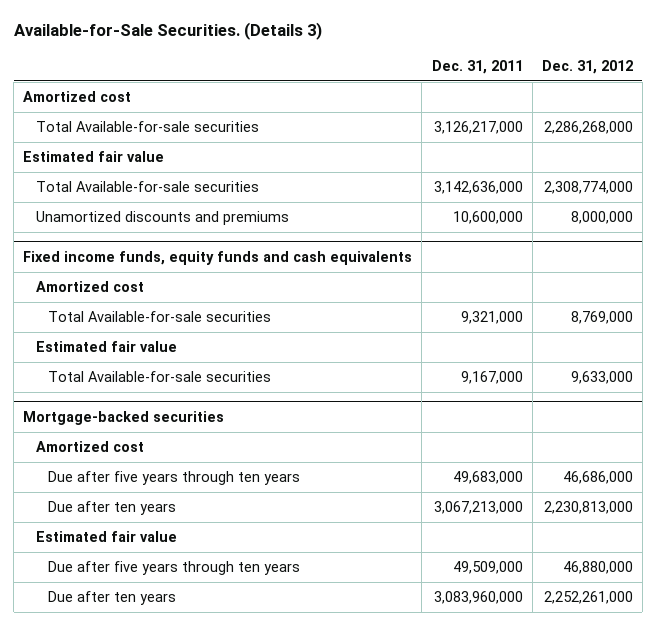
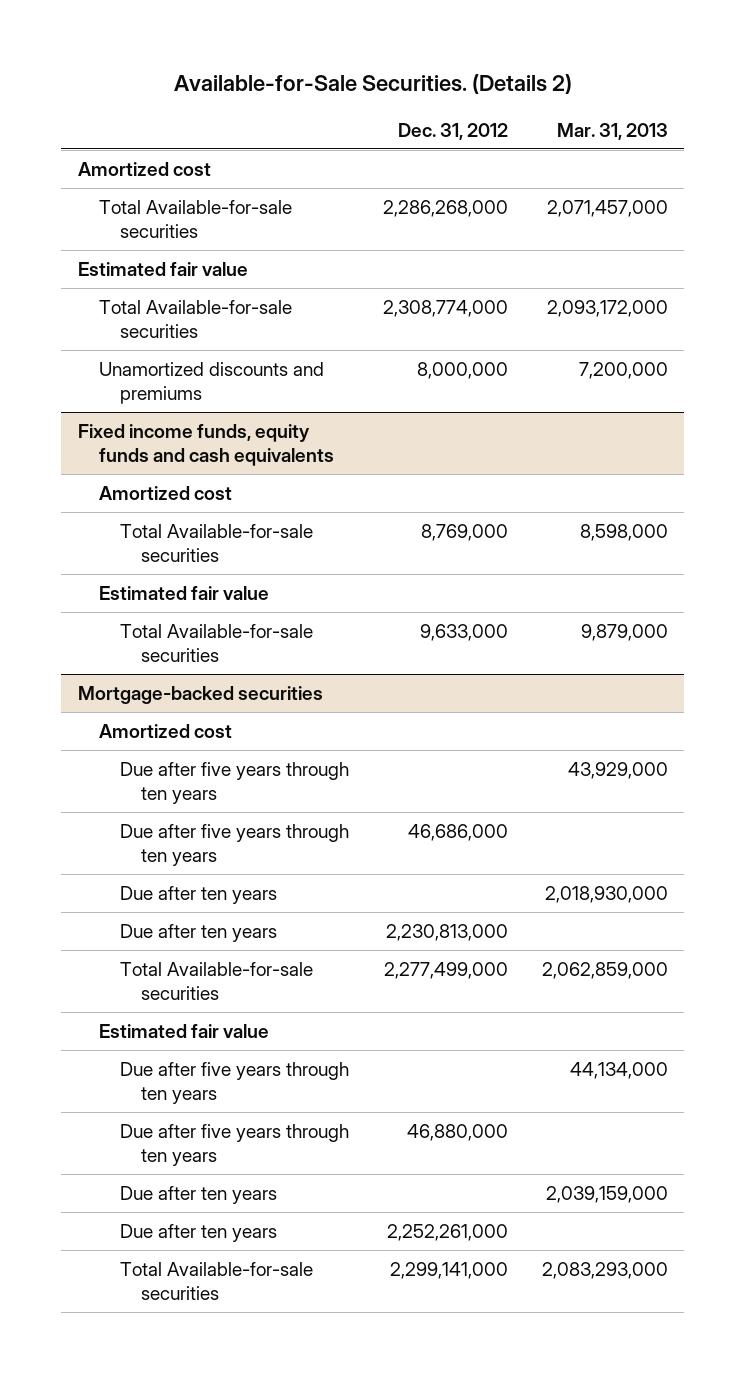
- Available-for-Sale Securities. (Details 3)
+ Available-for-Sale Securities. (Details 2)
- | Dec. 31, 2011 | Dec. 31, 2012
+ | Dec. 31, 2012 | Mar. 31, 2013
@ Mortgage-backed securities
+ Due after five years through ten years | | 43,929,000
+ Due after ten years | | 2,018,930,000
+ Total Available-for-sale securities | 2,277,499,000 | 2,062,859,000
+ Due after five years through ten years | | 44,134,000
+ Due after ten years | | 2,039,159,000
+ Total Available-for-sale securities | 2,299,141,000 | 2,083,293,000

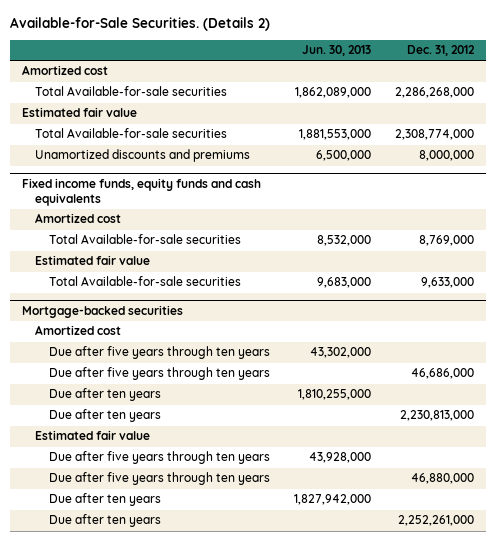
- | Dec. 31, 2012 | Mar. 31, 2013
+ | Jun. 30, 2013 | Dec. 31, 2012
@ Mortgage-backed securities
- Total Available-for-sale securities | 2,277,499,000 | 2,062,859,000
- Total Available-for-sale securities | 2,299,141,000 | 2,083,293,000

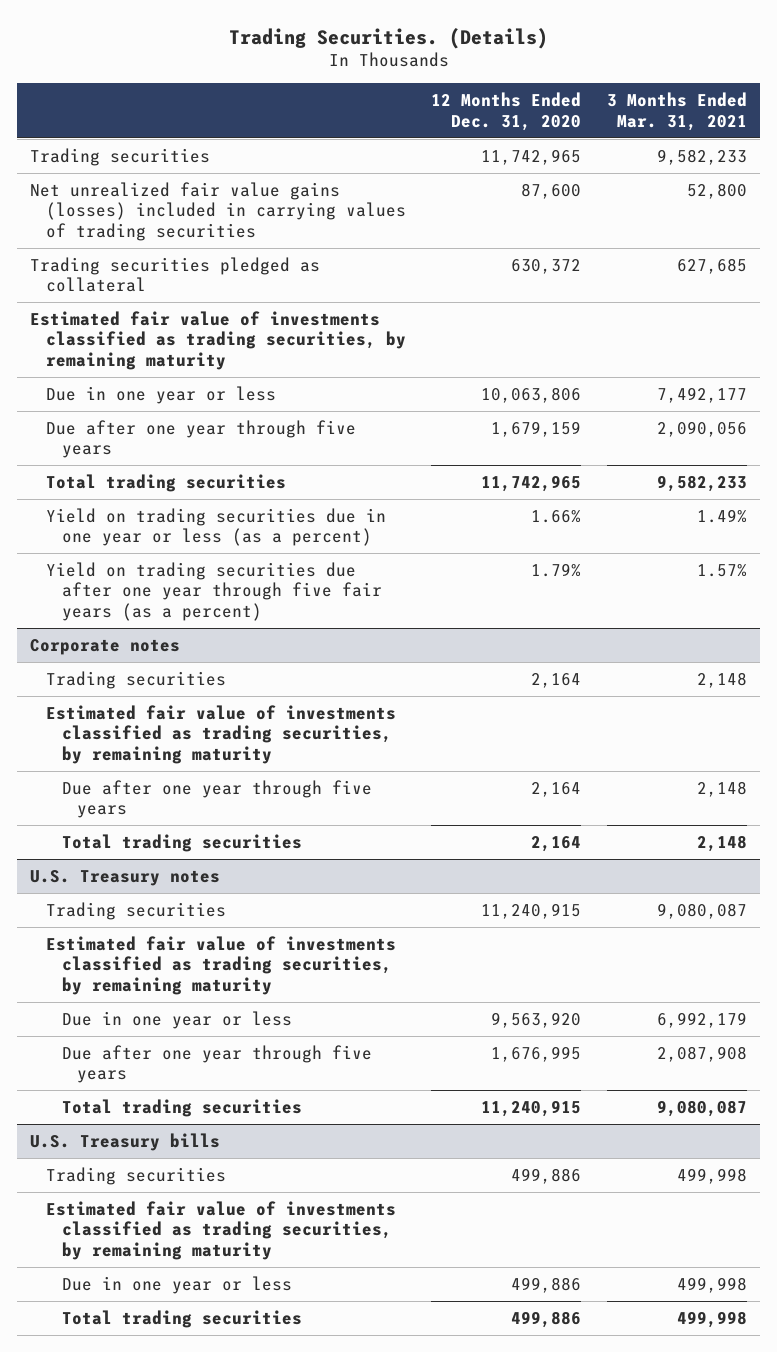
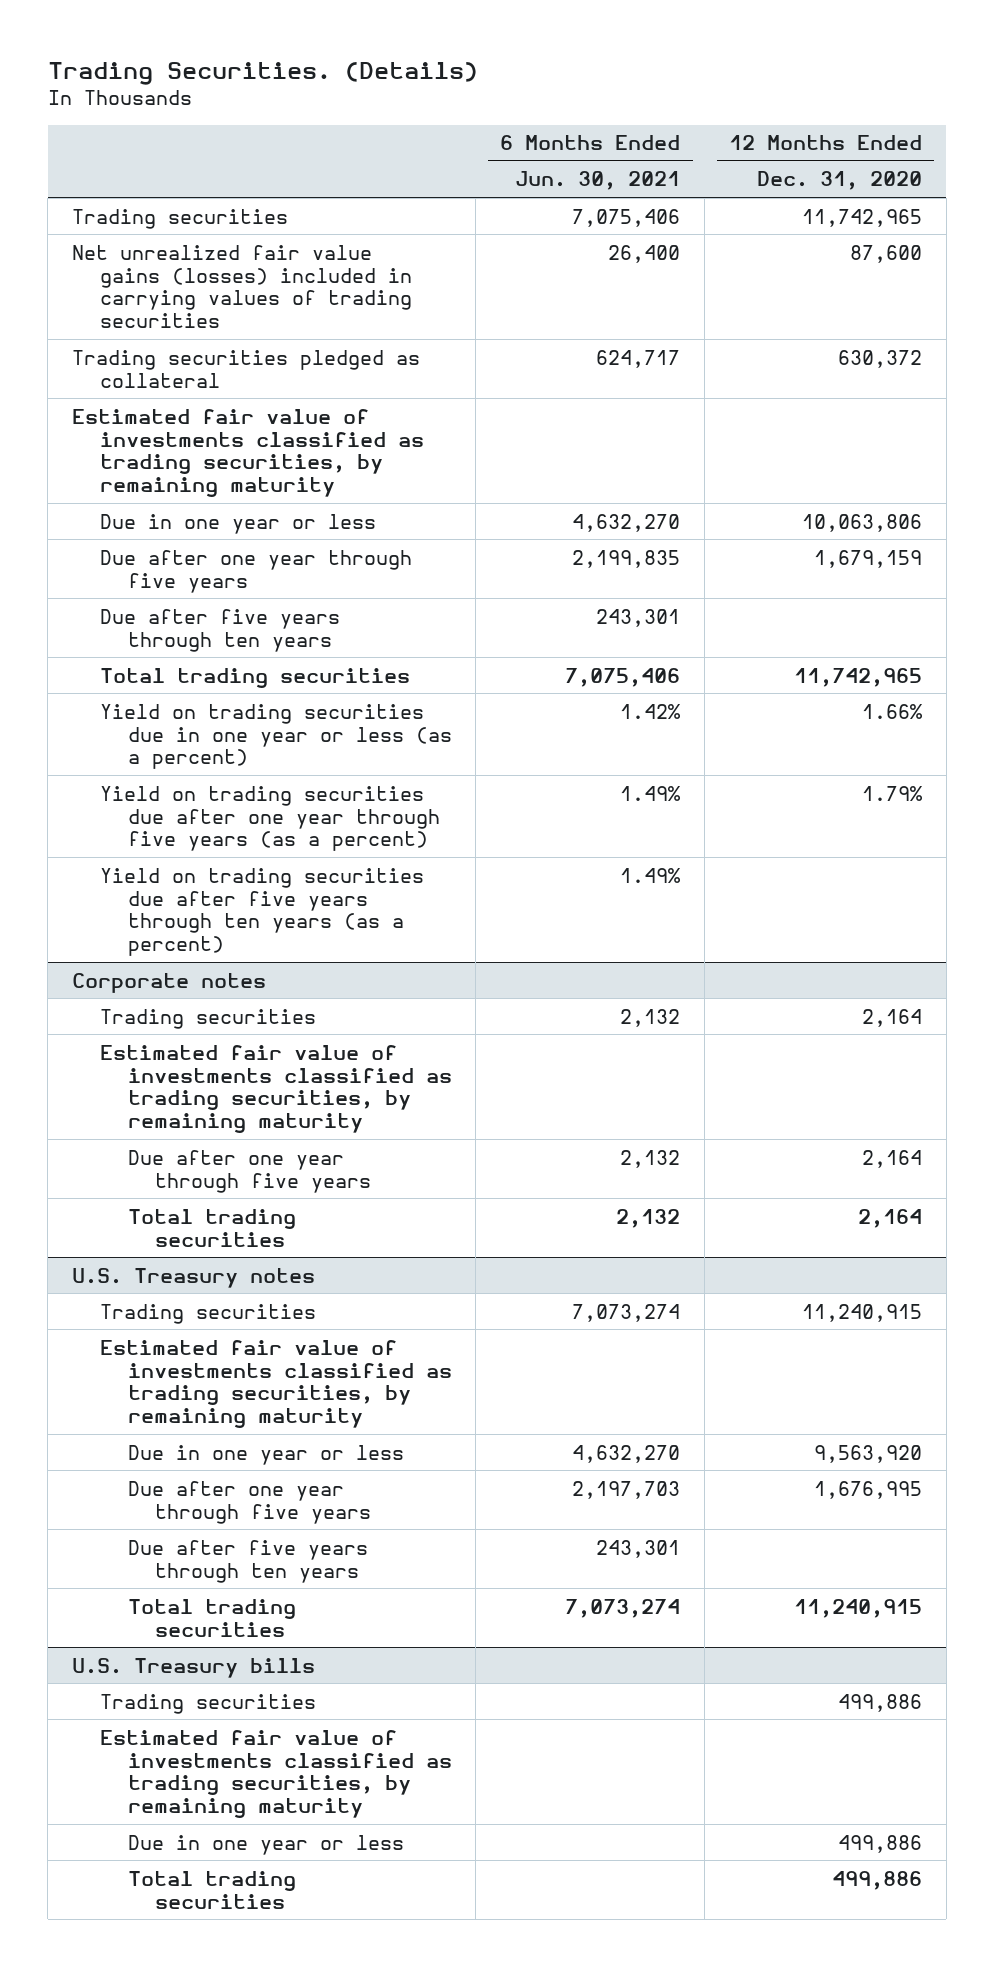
- | 12 Months Ended Dec. 31, 2020 | 3 Months Ended Mar. 31, 2021
+ | 6 Months Ended Jun. 30, 2021 | 12 Months Ended Dec. 31, 2020
+ Due after five years through ten years | 243,301 |
- Yield on trading securities due after one year through five fair years (as a percent) | 1.79% | 1.57%
+ Yield on trading securities due after one year through five years (as a percent) | 1.49% | 1.79%
+ Yield on trading securities due after five years through ten years (as a percent) | 1.49% |
@ U.S. Treasury notes
+ Due after five years through ten years | 243,301 |

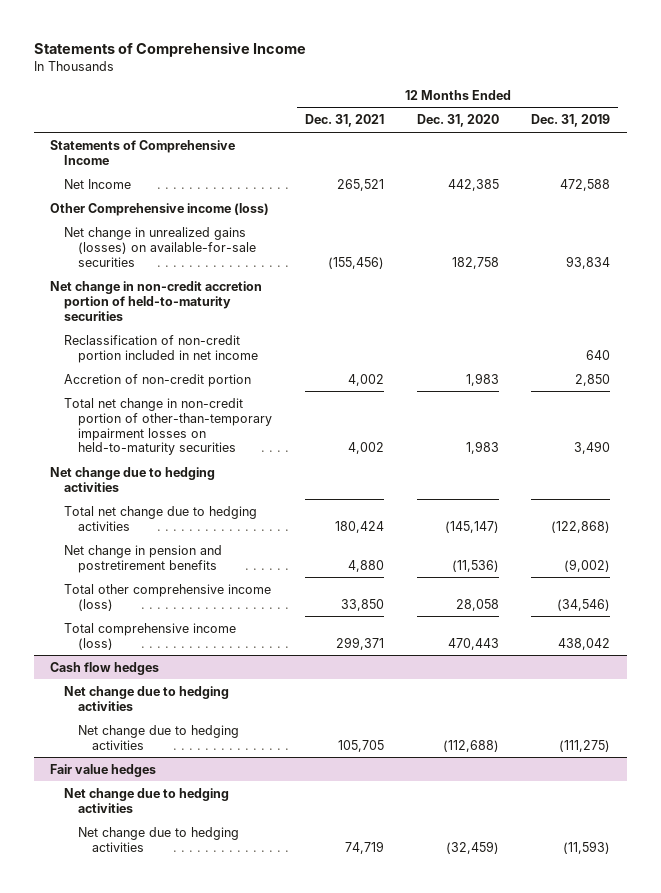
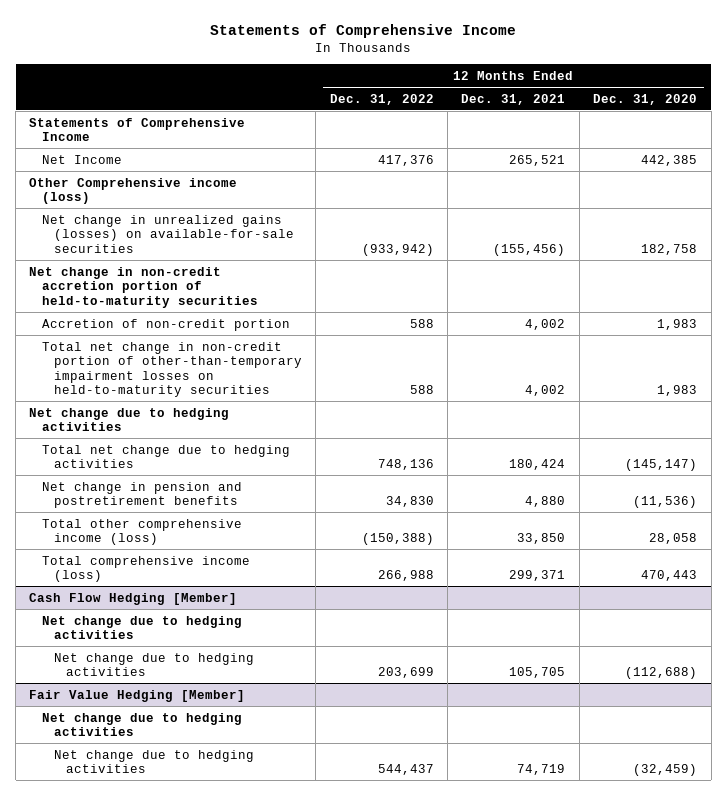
- | 12 Months Ended Dec. 31, 2021 | 12 Months Ended Dec. 31, 2020 | 12 Months Ended Dec. 31, 2019
+ | 12 Months Ended Dec. 31, 2022 | 12 Months Ended Dec. 31, 2021 | 12 Months Ended Dec. 31, 2020
- Reclassification of non-credit portion included in net income | | | 640
- Cash flow hedges
+ Cash Flow Hedging [Member]
- Fair value hedges
+ Fair Value Hedging [Member]

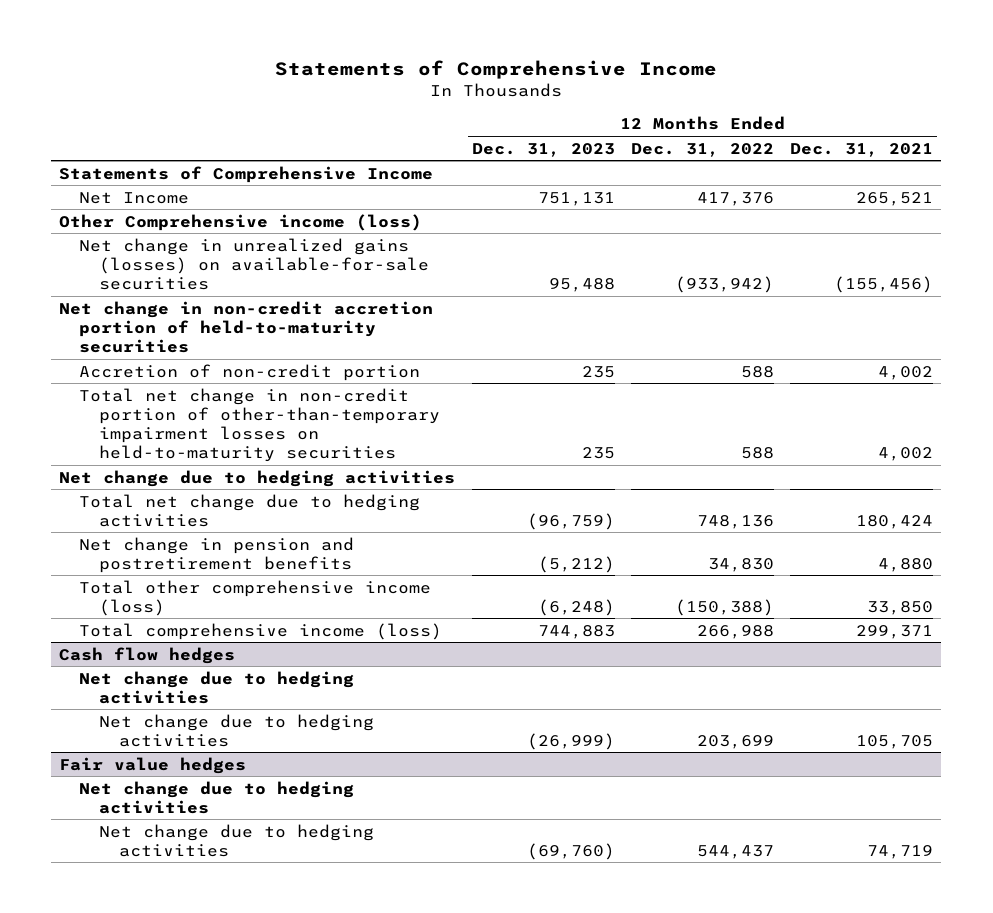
- | 12 Months Ended Dec. 31, 2022 | 12 Months Ended Dec. 31, 2021 | 12 Months Ended Dec. 31, 2020
+ | 12 Months Ended Dec. 31, 2023 | 12 Months Ended Dec. 31, 2022 | 12 Months Ended Dec. 31, 2021
- Cash Flow Hedging [Member]
+ Cash flow hedges
- Fair Value Hedging [Member]
+ Fair value hedges

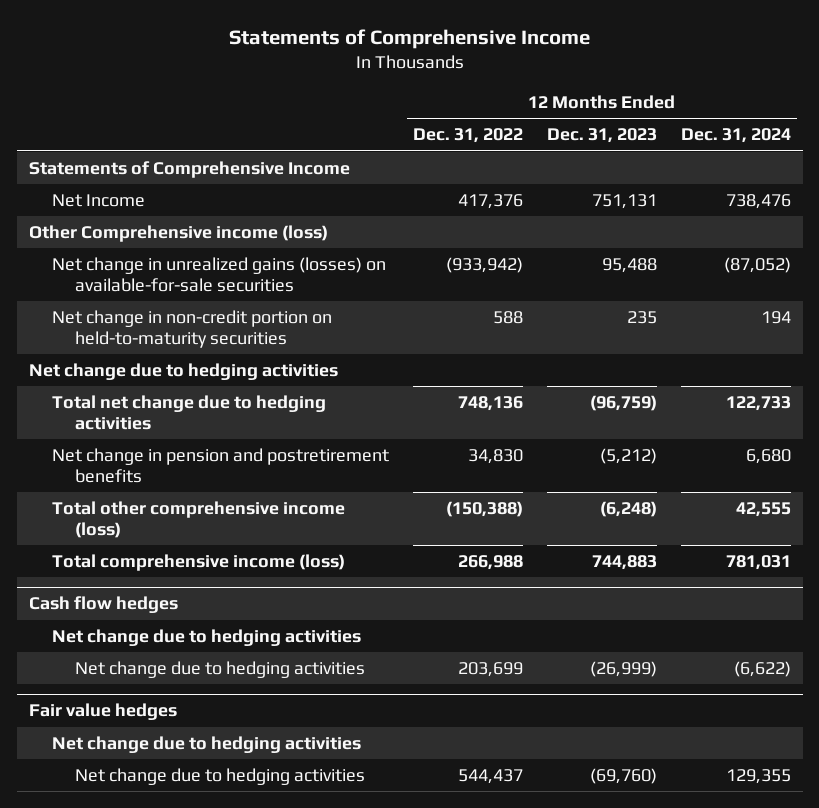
- | 12 Months Ended Dec. 31, 2023 | 12 Months Ended Dec. 31, 2022 | 12 Months Ended Dec. 31, 2021
+ | 12 Months Ended Dec. 31, 2022 | 12 Months Ended Dec. 31, 2023 | 12 Months Ended Dec. 31, 2024
- Net change in non-credit accretion portion of held-to-maturity securities
- Accretion of non-credit portion | 235 | 588 | 4,002
- Total net change in non-credit portion of other-than-temporary impairment losses on held-to-maturity securities | 235 | 588 | 4,002
+ Net change in non-credit portion on held-to-maturity securities | 588 | 235 | 194

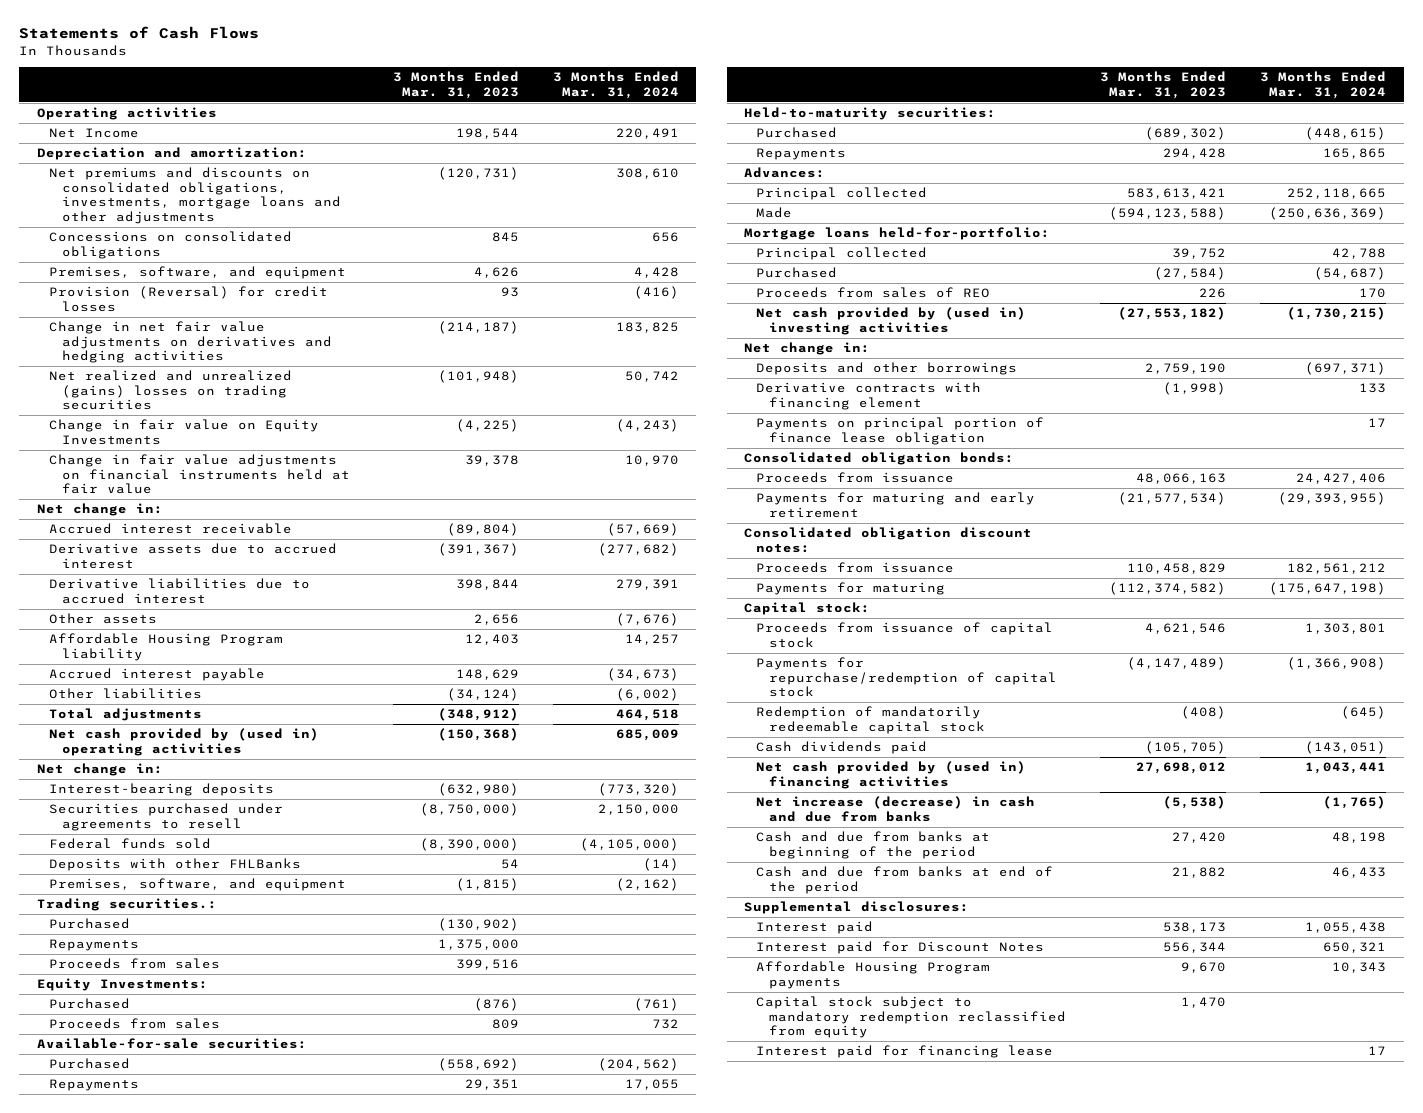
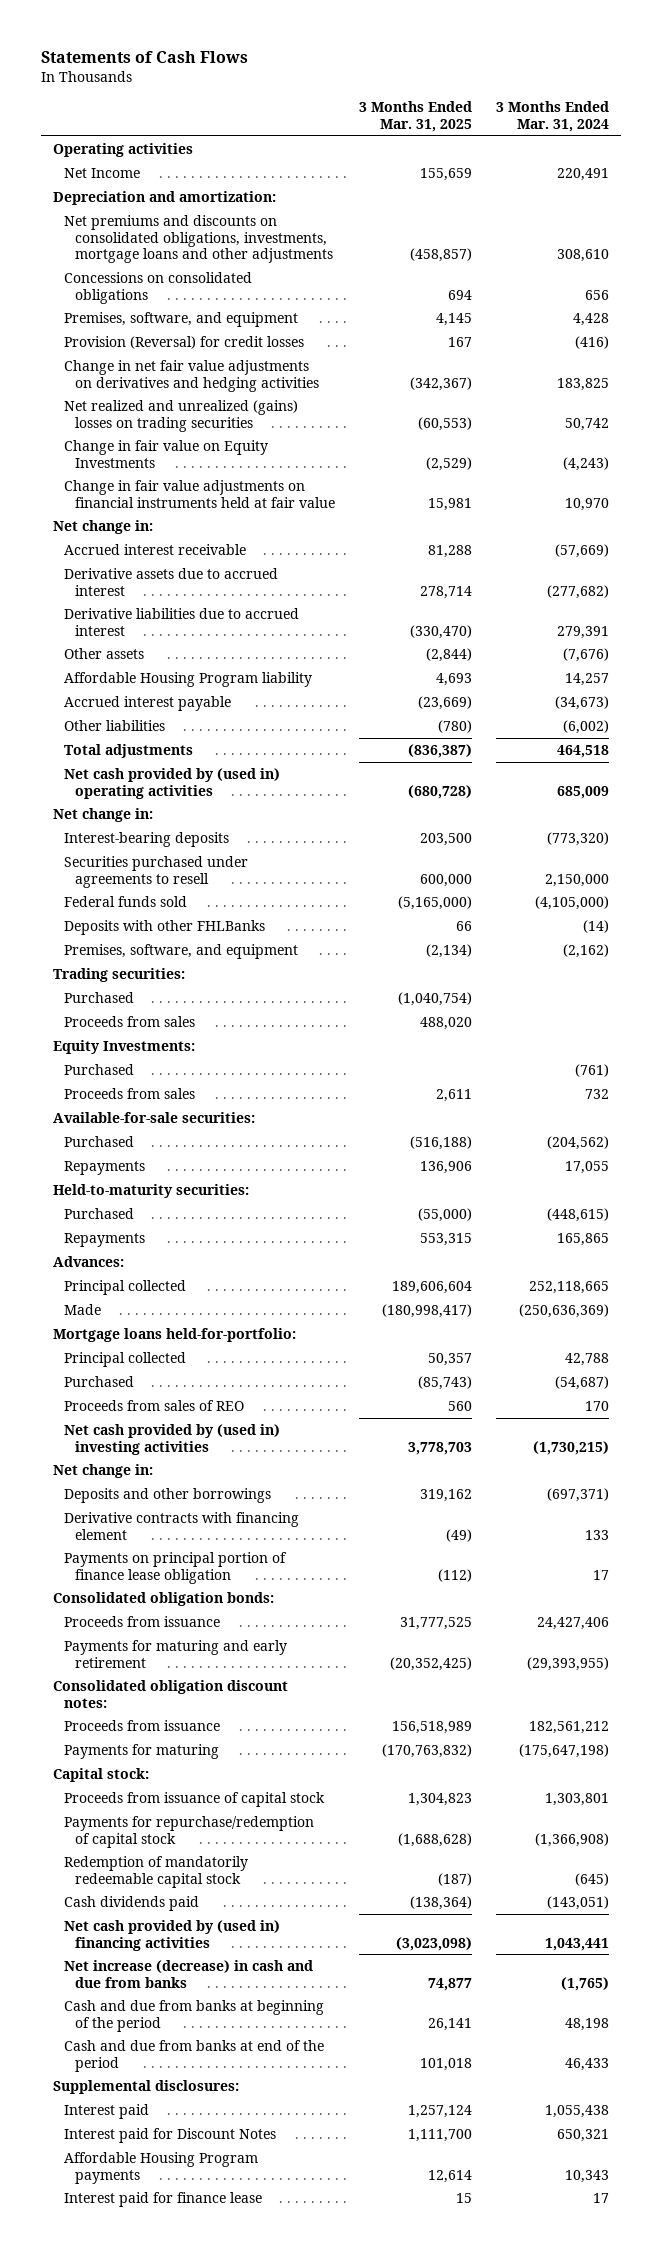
- | 3 Months Ended Mar. 31, 2023 | 3 Months Ended Mar. 31, 2024
+ | 3 Months Ended Mar. 31, 2025 | 3 Months Ended Mar. 31, 2024
- Trading securities.:
+ Trading securities:
- Repayments | 1,375,000 |
- Capital stock subject to mandatory redemption reclassified from equity | 1,470 |
- Interest paid for financing lease | | 17
+ Interest paid for finance lease | 15 | 17

